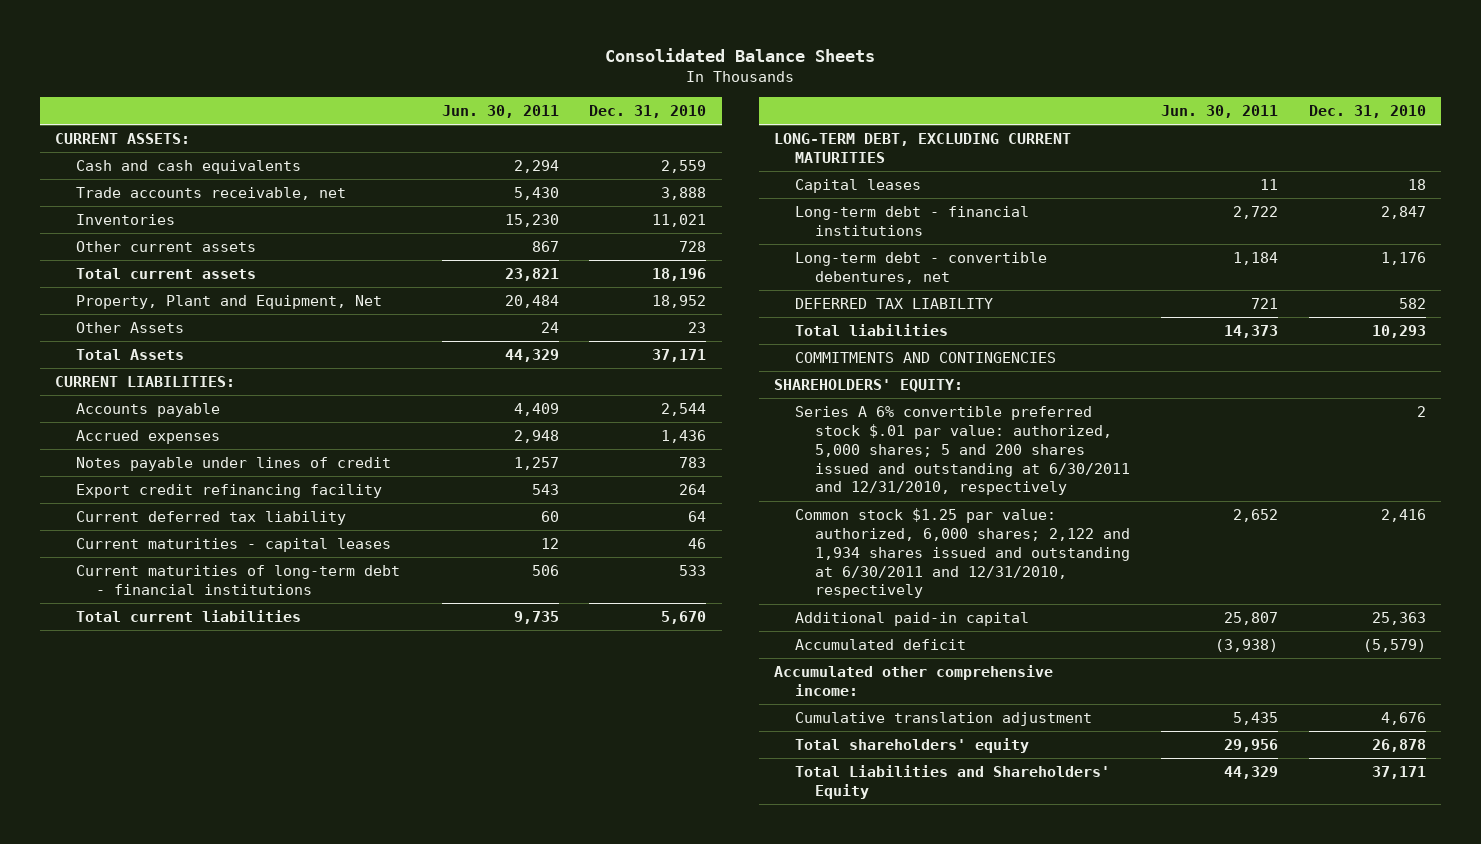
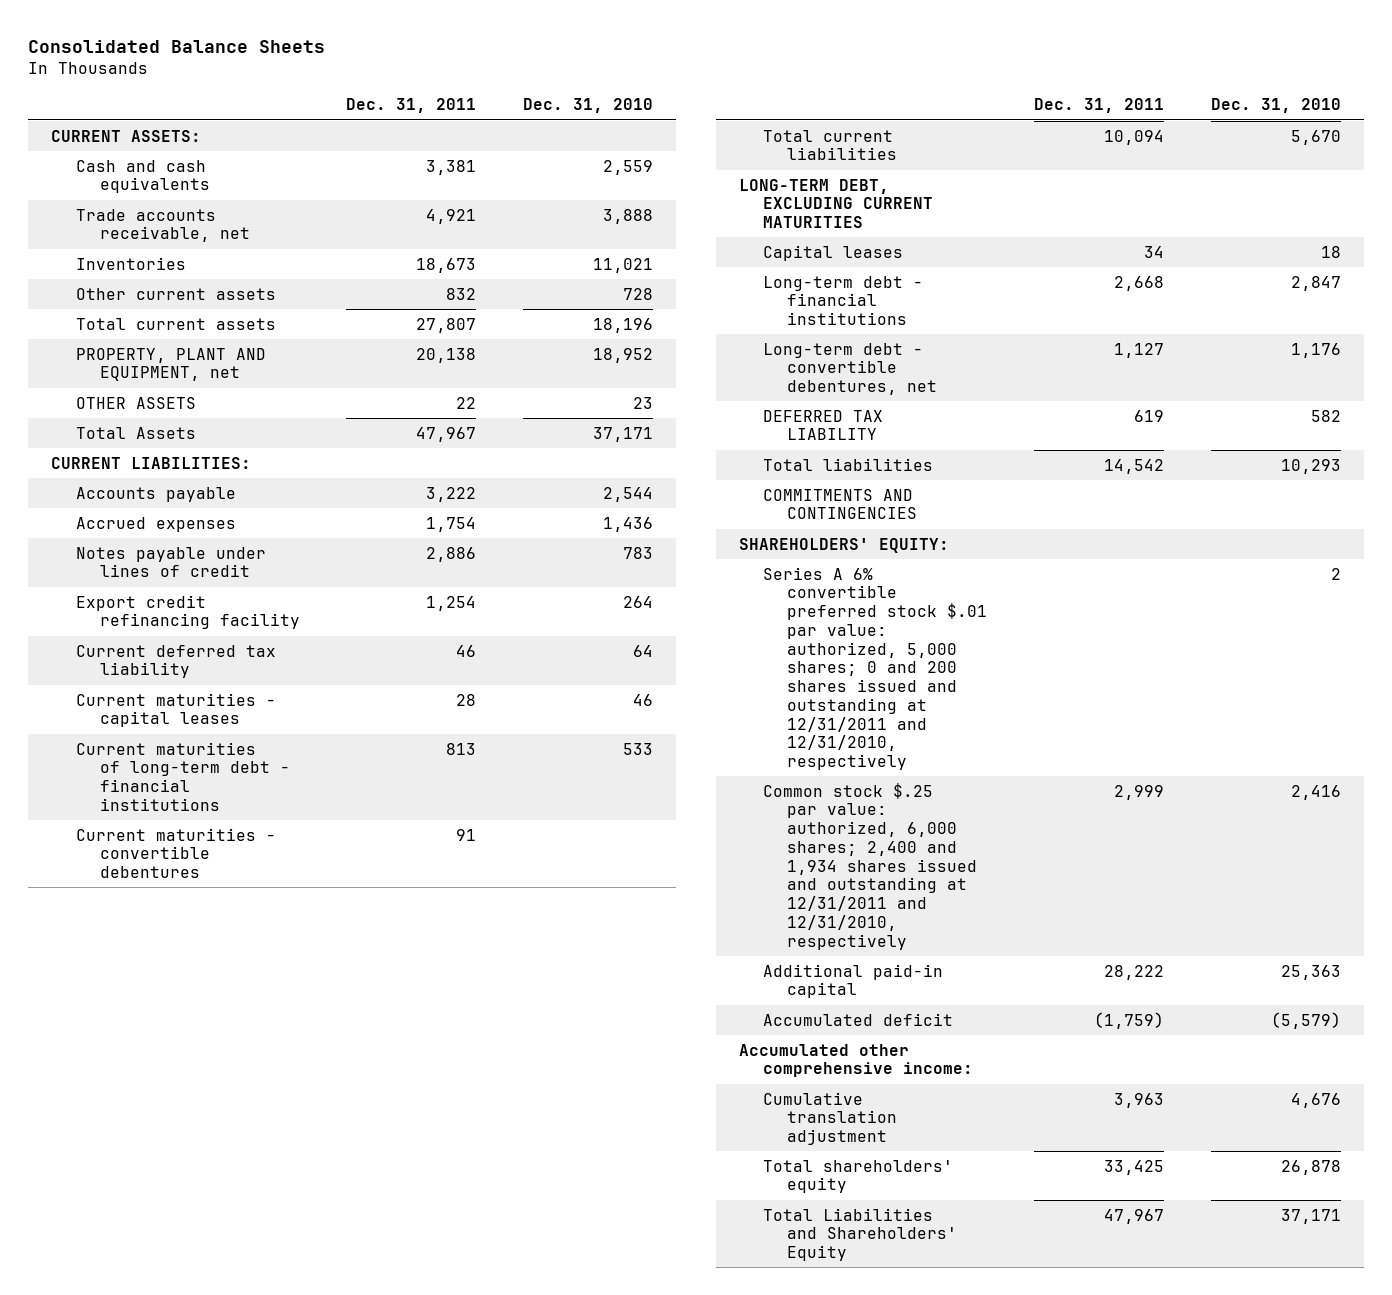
- | Jun. 30, 2011 | Dec. 31, 2010
+ | Dec. 31, 2011 | Dec. 31, 2010
- Property, Plant and Equipment, Net | 20,484 | 18,952
- Other Assets | 24 | 23
+ PROPERTY, PLANT AND EQUIPMENT, net | 20,138 | 18,952
+ OTHER ASSETS | 22 | 23
+ Current maturities - convertible debentures | 91 |
- Series A 6% convertible preferred stock $.01 par value: authorized, 5,000 shares; 5 and 200 shares issued and outstanding at 6/30/2011 and 12/31/2010, respectively | | 2
- Common stock $1.25 par value: authorized, 6,000 shares; 2,122 and 1,934 shares issued and outstanding at 6/30/2011 and 12/31/2010, respectively | 2,652 | 2,416
+ Series A 6% convertible preferred stock $.01 par value: authorized, 5,000 shares; 0 and 200 shares issued and outstanding at 12/31/2011 and 12/31/2010, respectively | | 2
+ Common stock $.25 par value: authorized, 6,000 shares; 2,400 and 1,934 shares issued and outstanding at 12/31/2011 and 12/31/2010, respectively | 2,999 | 2,416

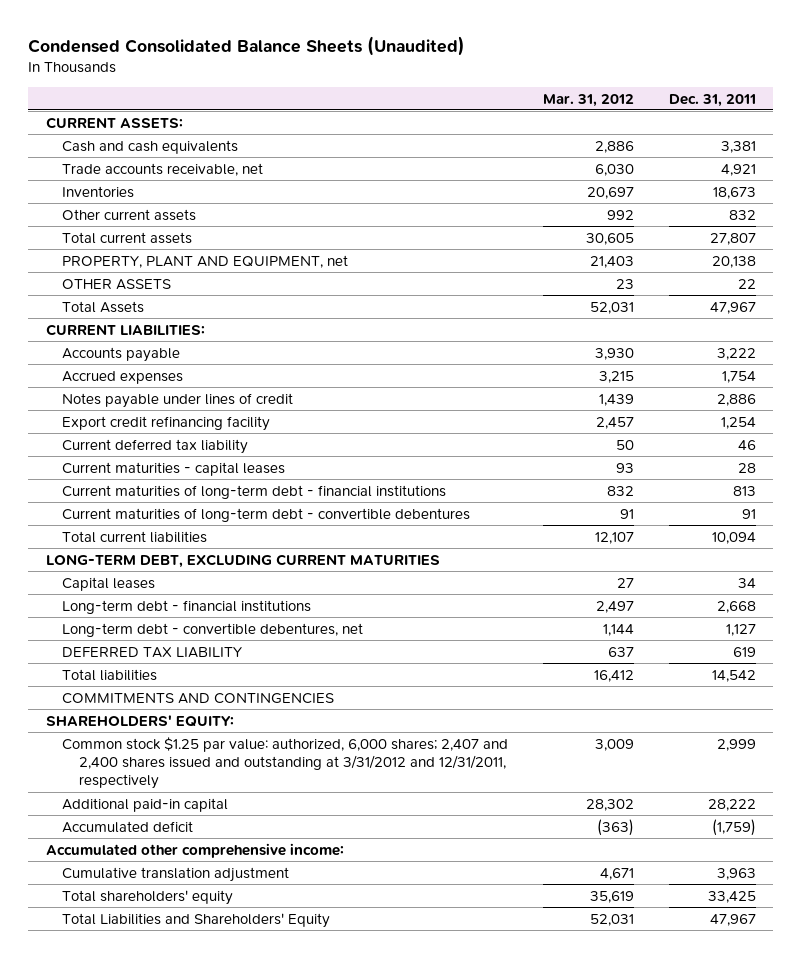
- Consolidated Balance Sheets
+ Condensed Consolidated Balance Sheets (Unaudited)
- | Dec. 31, 2011 | Dec. 31, 2010
+ | Mar. 31, 2012 | Dec. 31, 2011
- Current maturities - convertible debentures | 91 |
+ Current maturities of long-term debt - convertible debentures | 91 | 91
- Series A 6% convertible preferred stock $.01 par value: authorized, 5,000 shares; 0 and 200 shares issued and outstanding at 12/31/2011 and 12/31/2010, respectively | | 2
- Common stock $.25 par value: authorized, 6,000 shares; 2,400 and 1,934 shares issued and outstanding at 12/31/2011 and 12/31/2010, respectively | 2,999 | 2,416
+ Common stock $1.25 par value: authorized, 6,000 shares; 2,407 and 2,400 shares issued and outstanding at 3/31/2012 and 12/31/2011, respectively | 3,009 | 2,999

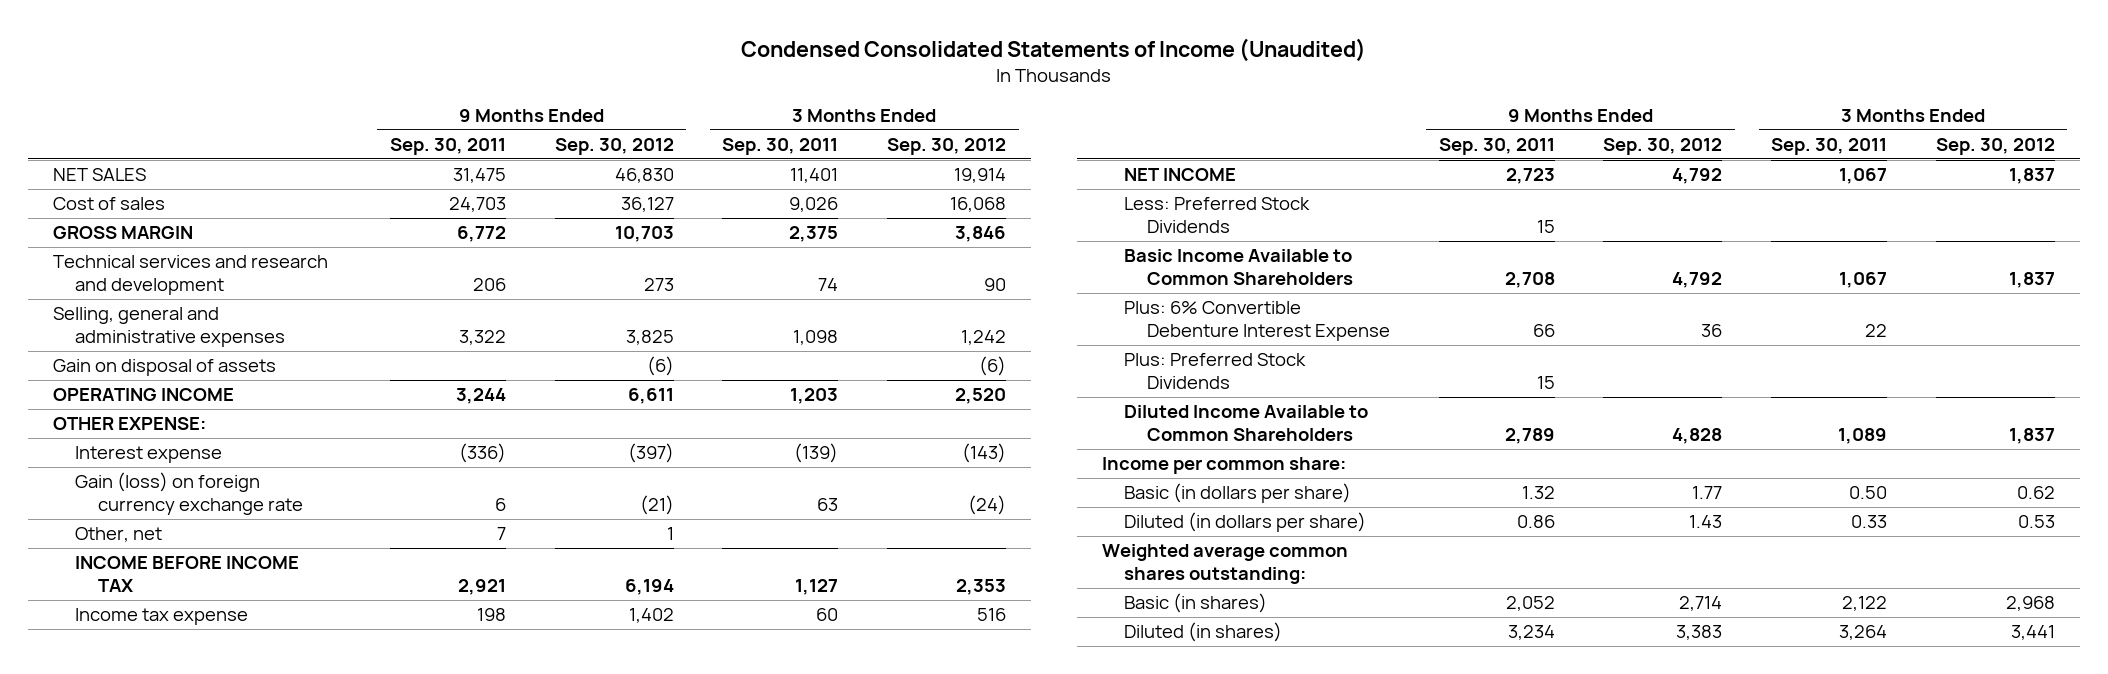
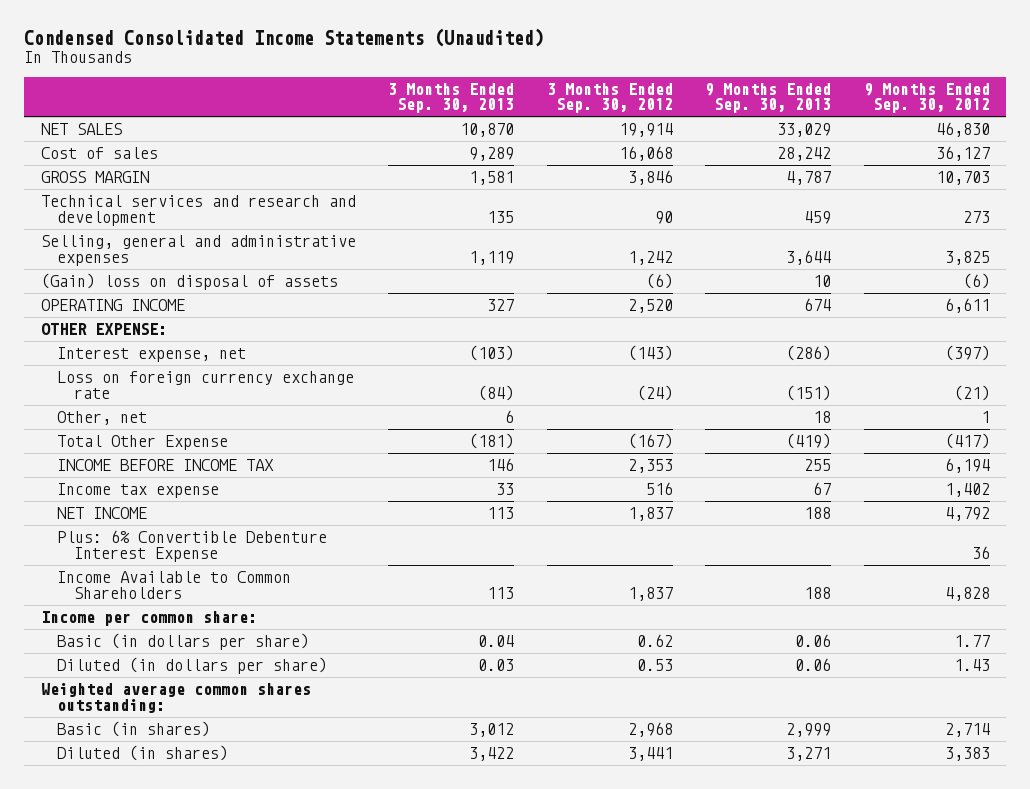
- Condensed Consolidated Statements of Income (Unaudited)
+ Condensed Consolidated Income Statements (Unaudited)
- | 9 Months Ended Sep. 30, 2011 | 9 Months Ended Sep. 30, 2012 | 3 Months Ended Sep. 30, 2011 | 3 Months Ended Sep. 30, 2012
+ | 3 Months Ended Sep. 30, 2013 | 3 Months Ended Sep. 30, 2012 | 9 Months Ended Sep. 30, 2013 | 9 Months Ended Sep. 30, 2012
- Gain on disposal of assets | | (6) | | (6)
+ (Gain) loss on disposal of assets | | (6) | 10 | (6)
- Interest expense | (336) | (397) | (139) | (143)
- Gain (loss) on foreign currency exchange rate | 6 | (21) | 63 | (24)
+ Interest expense, net | (103) | (143) | (286) | (397)
+ Loss on foreign currency exchange rate | (84) | (24) | (151) | (21)
+ Total Other Expense | (181) | (167) | (419) | (417)
- Less: Preferred Stock Dividends | 15 | | |
- Basic Income Available to Common Shareholders | 2,708 | 4,792 | 1,067 | 1,837
- Plus: Preferred Stock Dividends | 15 | | |
- Diluted Income Available to Common Shareholders | 2,789 | 4,828 | 1,089 | 1,837
+ Income Available to Common Shareholders | 113 | 1,837 | 188 | 4,828

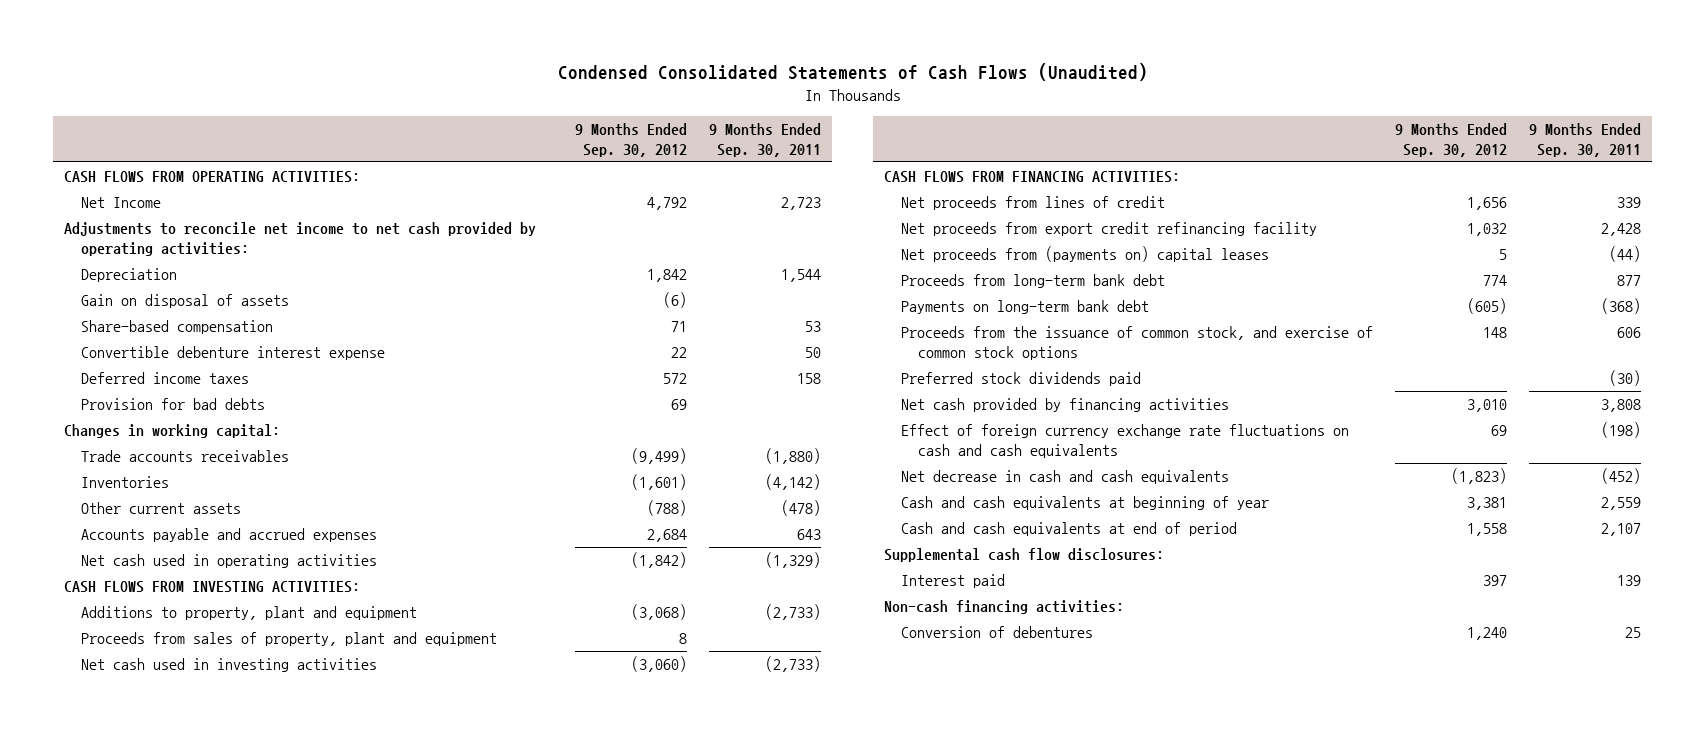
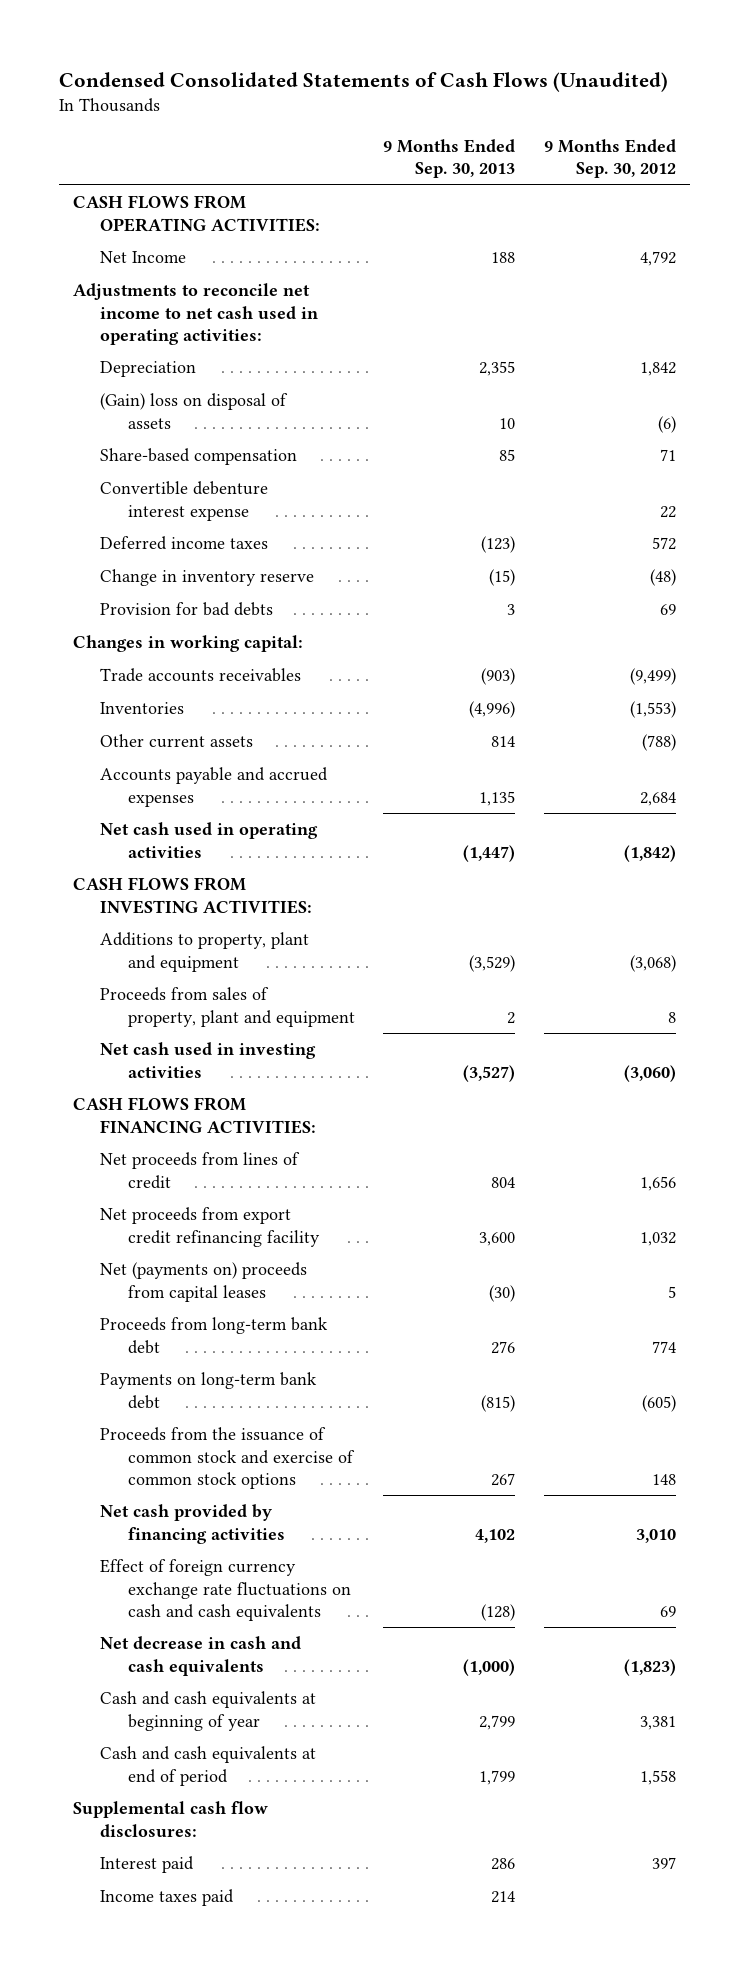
- | 9 Months Ended Sep. 30, 2012 | 9 Months Ended Sep. 30, 2011
+ | 9 Months Ended Sep. 30, 2013 | 9 Months Ended Sep. 30, 2012
- Adjustments to reconcile net income to net cash provided by operating activities:
+ Adjustments to reconcile net income to net cash used in operating activities:
- Gain on disposal of assets | (6) |
+ (Gain) loss on disposal of assets | 10 | (6)
+ Change in inventory reserve | (15) | (48)
- Inventories | (1,601) | (4,142)
+ Inventories | (4,996) | (1,553)
- Net proceeds from (payments on) capital leases | 5 | (44)
+ Net (payments on) proceeds from capital leases | (30) | 5
- Proceeds from the issuance of common stock, and exercise of common stock options | 148 | 606
- Preferred stock dividends paid | | (30)
+ Proceeds from the issuance of common stock and exercise of common stock options | 267 | 148
- Non-cash financing activities:
- Conversion of debentures | 1,240 | 25
+ Income taxes paid | 214 |

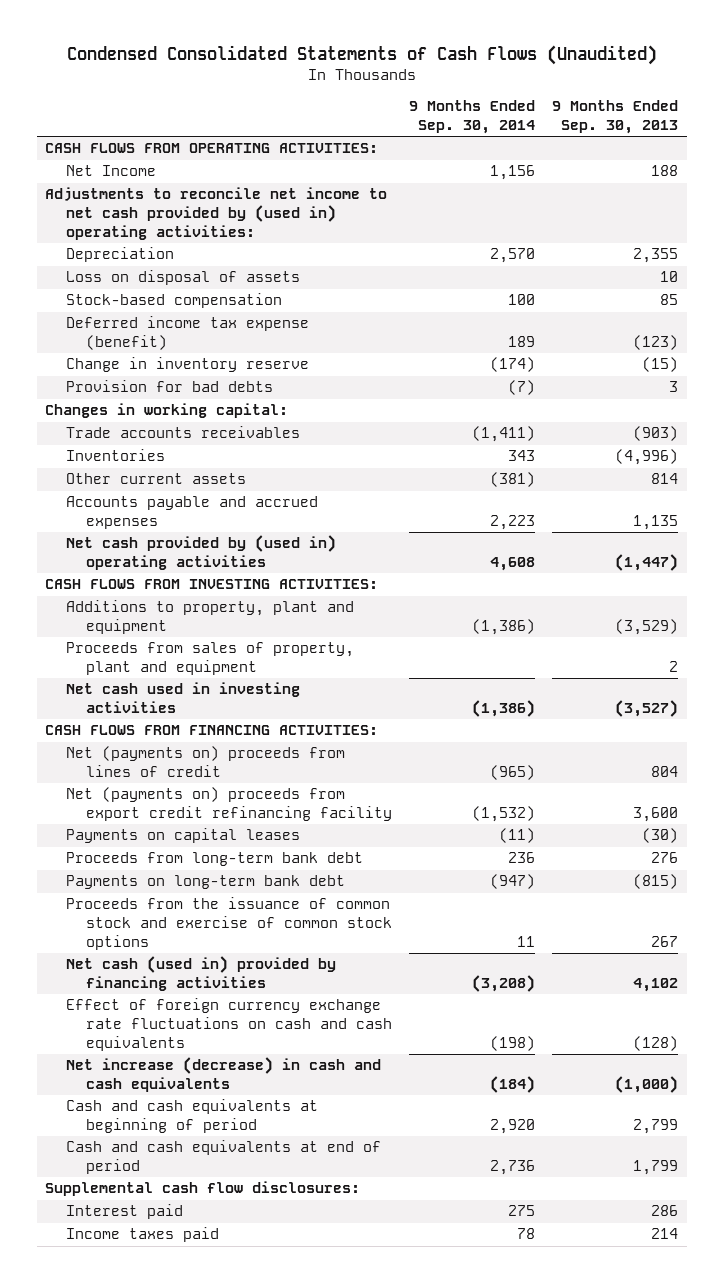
- | 9 Months Ended Sep. 30, 2013 | 9 Months Ended Sep. 30, 2012
+ | 9 Months Ended Sep. 30, 2014 | 9 Months Ended Sep. 30, 2013
- Adjustments to reconcile net income to net cash used in operating activities:
+ Adjustments to reconcile net income to net cash provided by (used in) operating activities:
- (Gain) loss on disposal of assets | 10 | (6)
- Share-based compensation | 85 | 71
- Convertible debenture interest expense | | 22
- Deferred income taxes | (123) | 572
+ Loss on disposal of assets | | 10
+ Stock-based compensation | 100 | 85
+ Deferred income tax expense (benefit) | 189 | (123)
- Net cash used in operating activities | (1,447) | (1,842)
+ Net cash provided by (used in) operating activities | 4,608 | (1,447)
- Net proceeds from lines of credit | 804 | 1,656
- Net proceeds from export credit refinancing facility | 3,600 | 1,032
- Net (payments on) proceeds from capital leases | (30) | 5
+ Net (payments on) proceeds from lines of credit | (965) | 804
+ Net (payments on) proceeds from export credit refinancing facility | (1,532) | 3,600
+ Payments on capital leases | (11) | (30)
- Net cash provided by financing activities | 4,102 | 3,010
+ Net cash (used in) provided by financing activities | (3,208) | 4,102
- Net decrease in cash and cash equivalents | (1,000) | (1,823)
- Cash and cash equivalents at beginning of year | 2,799 | 3,381
+ Net increase (decrease) in cash and cash equivalents | (184) | (1,000)
+ Cash and cash equivalents at beginning of period | 2,920 | 2,799

